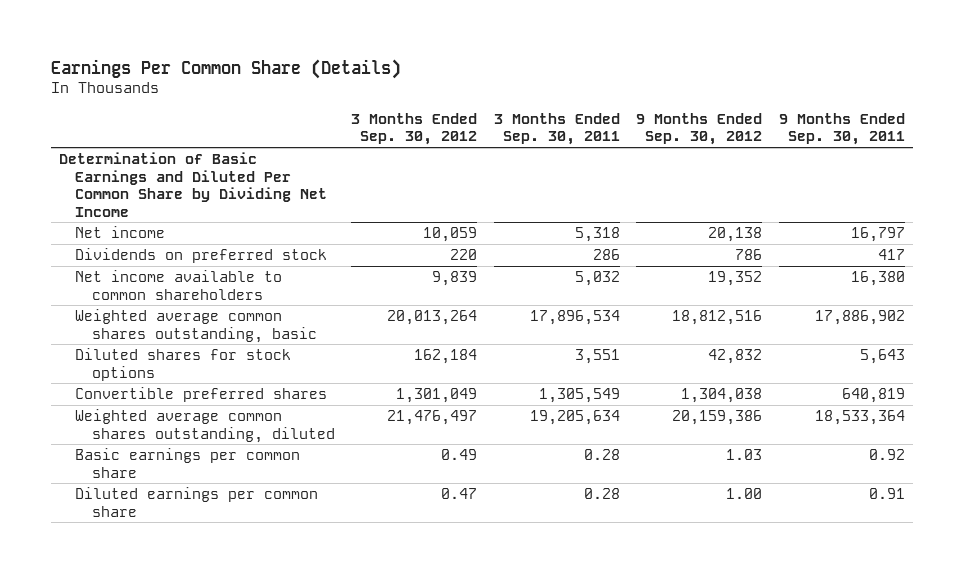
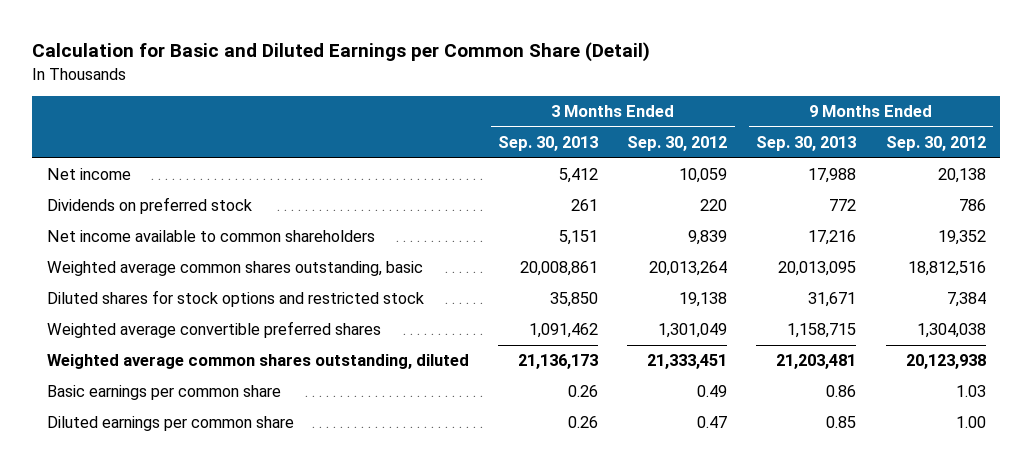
- Earnings Per Common Share (Details)
+ Calculation for Basic and Diluted Earnings per Common Share (Detail)
- | 3 Months Ended Sep. 30, 2012 | 3 Months Ended Sep. 30, 2011 | 9 Months Ended Sep. 30, 2012 | 9 Months Ended Sep. 30, 2011
+ | 3 Months Ended Sep. 30, 2013 | 3 Months Ended Sep. 30, 2012 | 9 Months Ended Sep. 30, 2013 | 9 Months Ended Sep. 30, 2012
- Determination of Basic Earnings and Diluted Per Common Share by Dividing Net Income
- Diluted shares for stock options | 162,184 | 3,551 | 42,832 | 5,643
- Convertible preferred shares | 1,301,049 | 1,305,549 | 1,304,038 | 640,819
- Weighted average common shares outstanding, diluted | 21,476,497 | 19,205,634 | 20,159,386 | 18,533,364
+ Diluted shares for stock options and restricted stock | 35,850 | 19,138 | 31,671 | 7,384
+ Weighted average convertible preferred shares | 1,091,462 | 1,301,049 | 1,158,715 | 1,304,038
+ Weighted average common shares outstanding, diluted | 21,136,173 | 21,333,451 | 21,203,481 | 20,123,938

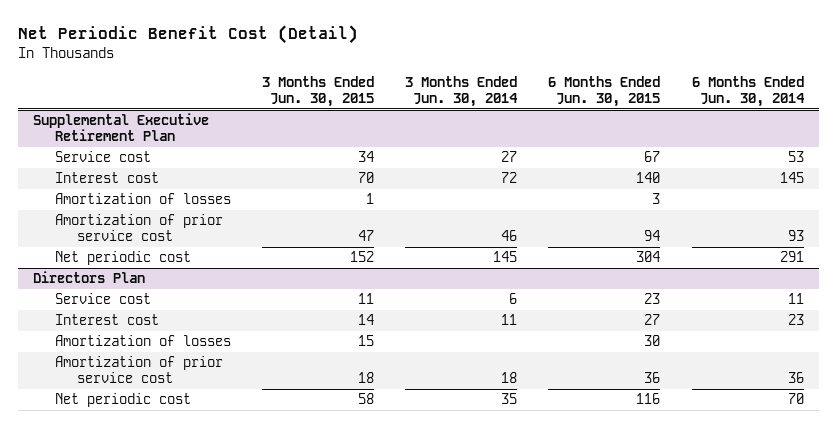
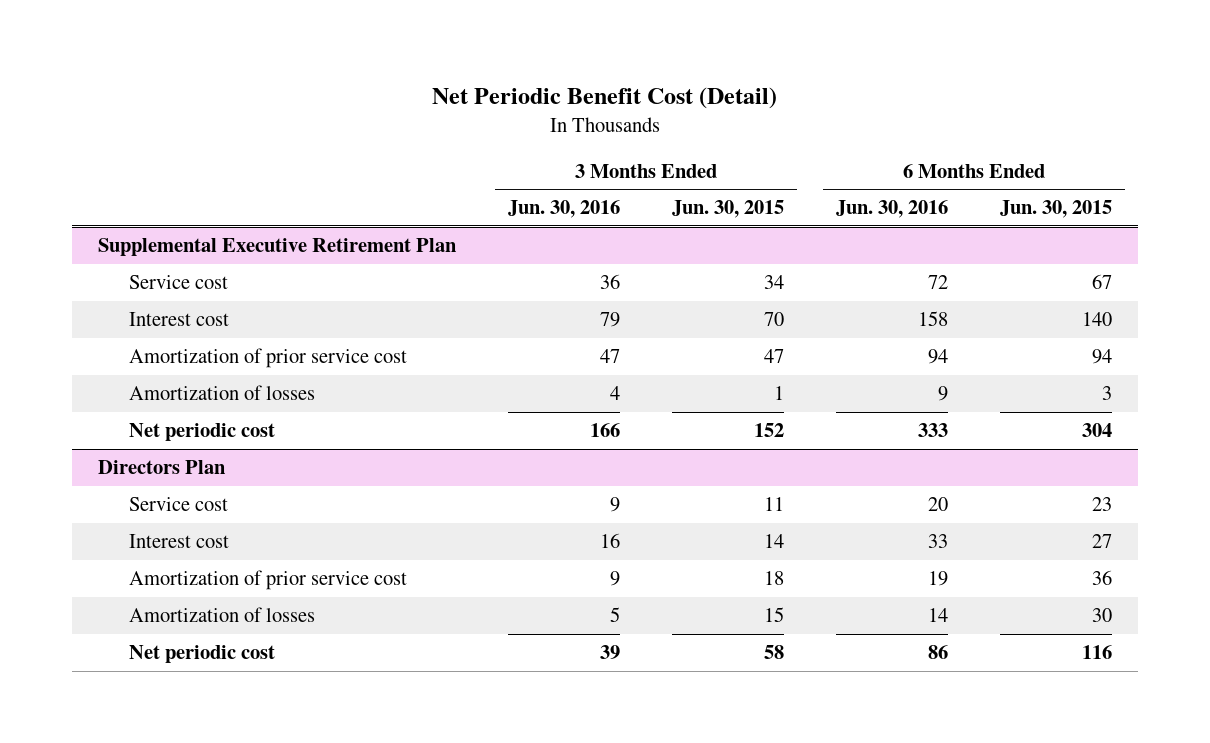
- | 3 Months Ended Jun. 30, 2015 | 3 Months Ended Jun. 30, 2014 | 6 Months Ended Jun. 30, 2015 | 6 Months Ended Jun. 30, 2014
+ | 3 Months Ended Jun. 30, 2016 | 3 Months Ended Jun. 30, 2015 | 6 Months Ended Jun. 30, 2016 | 6 Months Ended Jun. 30, 2015
@ Supplemental Executive Retirement Plan
moved down: Amortization of losses | 4 | 1 | 9 | 3
@ Directors Plan
moved down: Amortization of losses | 5 | 15 | 14 | 30

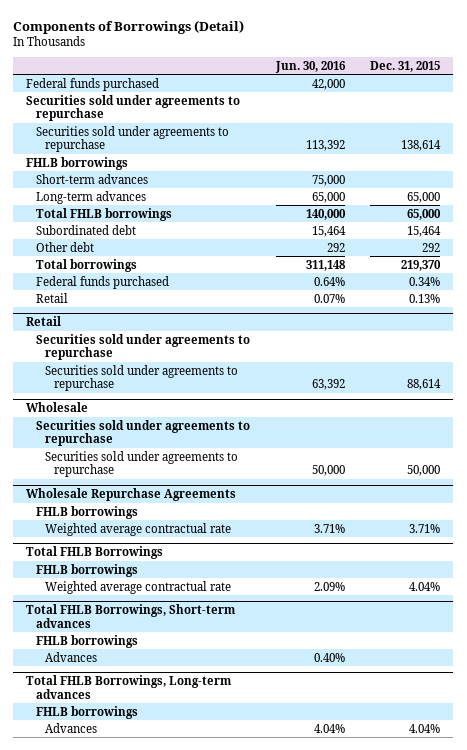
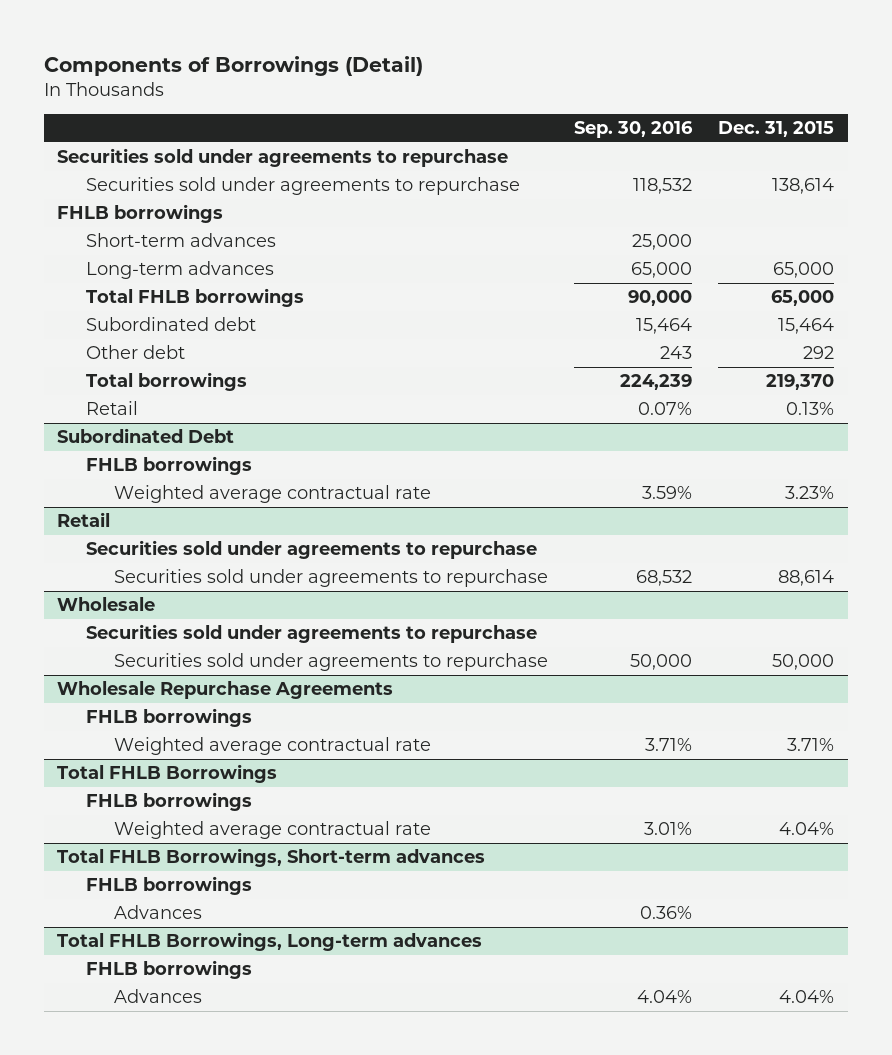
- | Jun. 30, 2016 | Dec. 31, 2015
+ | Sep. 30, 2016 | Dec. 31, 2015
- Federal funds purchased | 42,000 |
- Federal funds purchased | 0.64% | 0.34%
+ Subordinated Debt
+ FHLB borrowings
+ Weighted average contractual rate | 3.59% | 3.23%

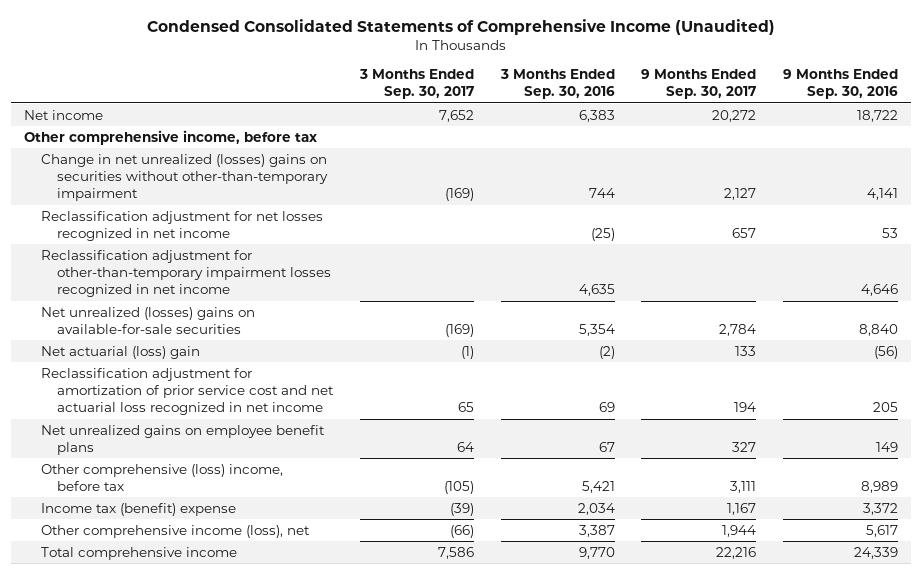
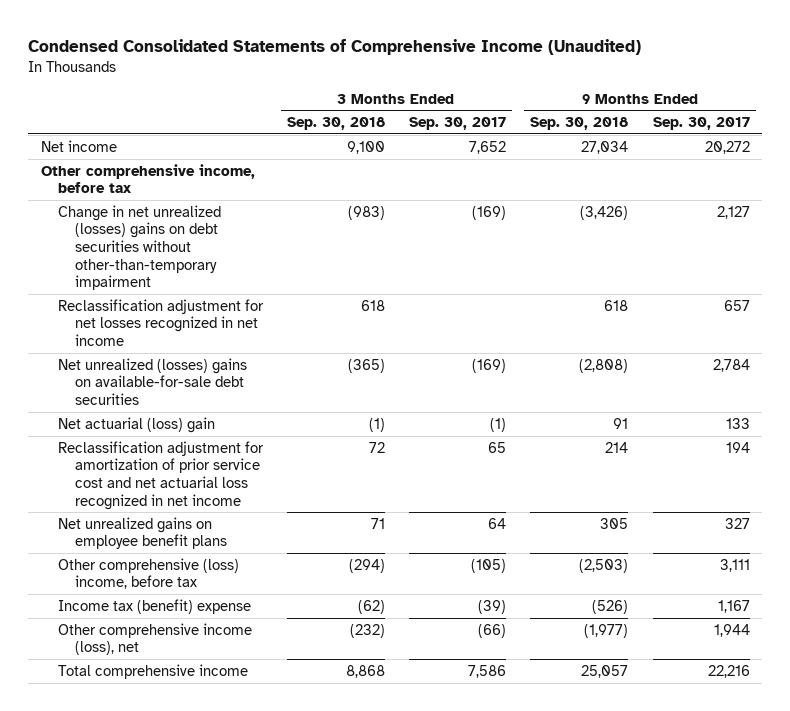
- | 3 Months Ended Sep. 30, 2017 | 3 Months Ended Sep. 30, 2016 | 9 Months Ended Sep. 30, 2017 | 9 Months Ended Sep. 30, 2016
+ | 3 Months Ended Sep. 30, 2018 | 3 Months Ended Sep. 30, 2017 | 9 Months Ended Sep. 30, 2018 | 9 Months Ended Sep. 30, 2017
- Change in net unrealized (losses) gains on securities without other-than-temporary impairment | (169) | 744 | 2,127 | 4,141
+ Change in net unrealized (losses) gains on debt securities without other-than-temporary impairment | (983) | (169) | (3,426) | 2,127
- Reclassification adjustment for other-than-temporary impairment losses recognized in net income | | 4,635 | | 4,646
- Net unrealized (losses) gains on available-for-sale securities | (169) | 5,354 | 2,784 | 8,840
+ Net unrealized (losses) gains on available-for-sale debt securities | (365) | (169) | (2,808) | 2,784

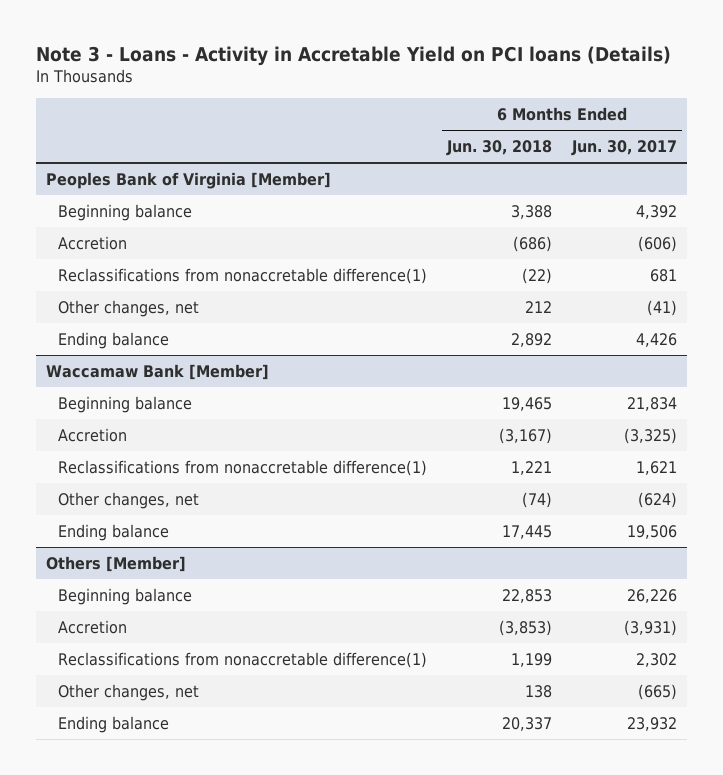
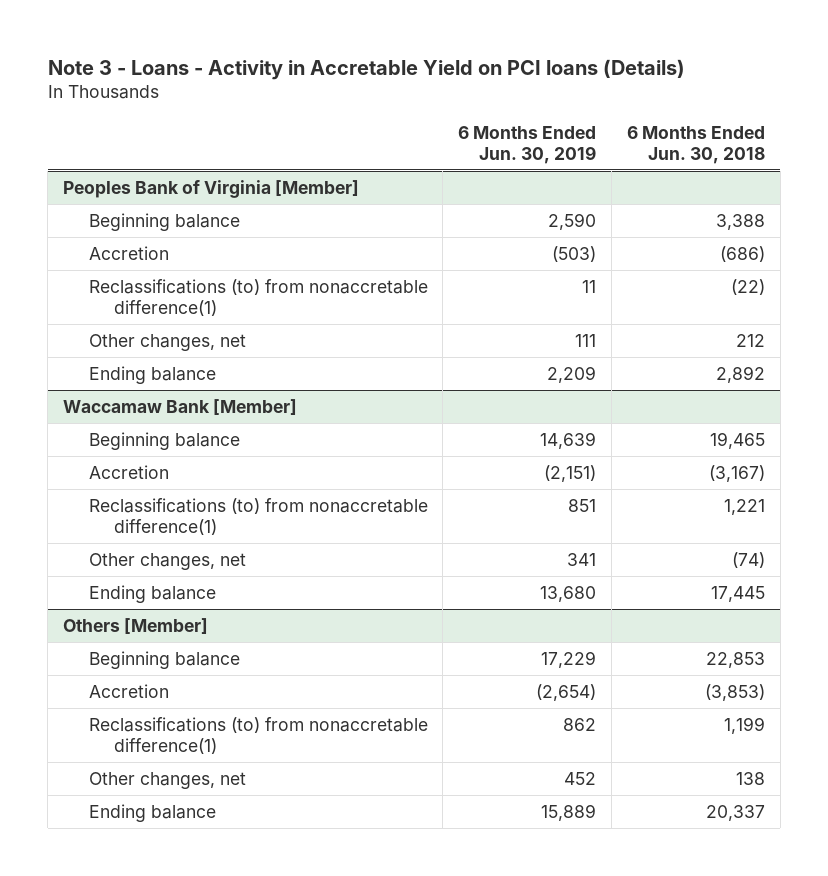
- | 6 Months Ended Jun. 30, 2018 | 6 Months Ended Jun. 30, 2017
+ | 6 Months Ended Jun. 30, 2019 | 6 Months Ended Jun. 30, 2018
@ Peoples Bank of Virginia [Member]
- Reclassifications from nonaccretable difference(1) | (22) | 681
+ Reclassifications (to) from nonaccretable difference(1) | 11 | (22)
@ Waccamaw Bank [Member]
- Reclassifications from nonaccretable difference(1) | 1,221 | 1,621
+ Reclassifications (to) from nonaccretable difference(1) | 851 | 1,221
@ Others [Member]
- Reclassifications from nonaccretable difference(1) | 1,199 | 2,302
+ Reclassifications (to) from nonaccretable difference(1) | 862 | 1,199

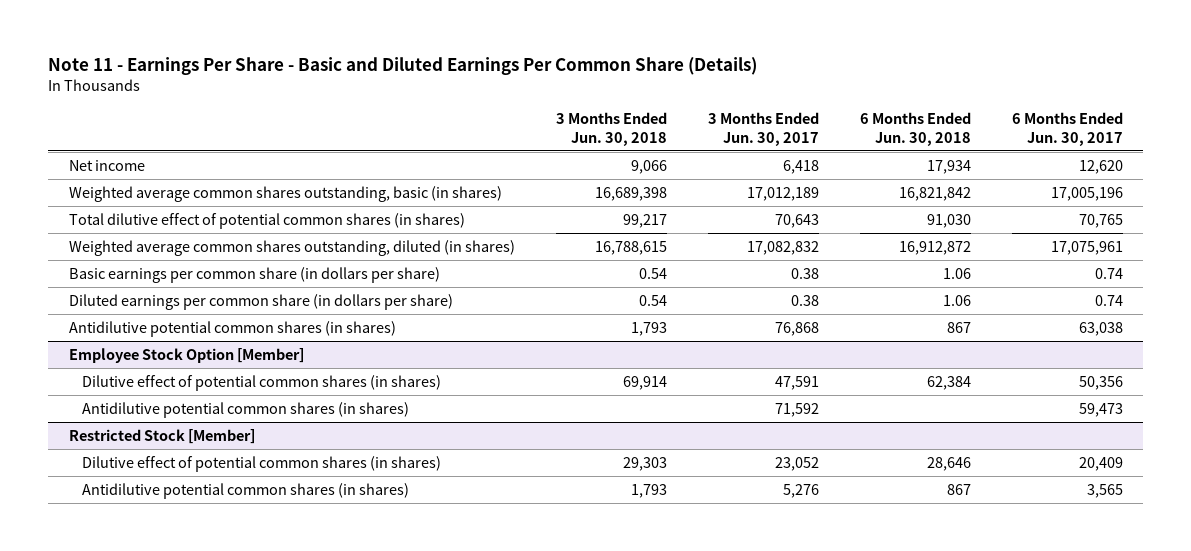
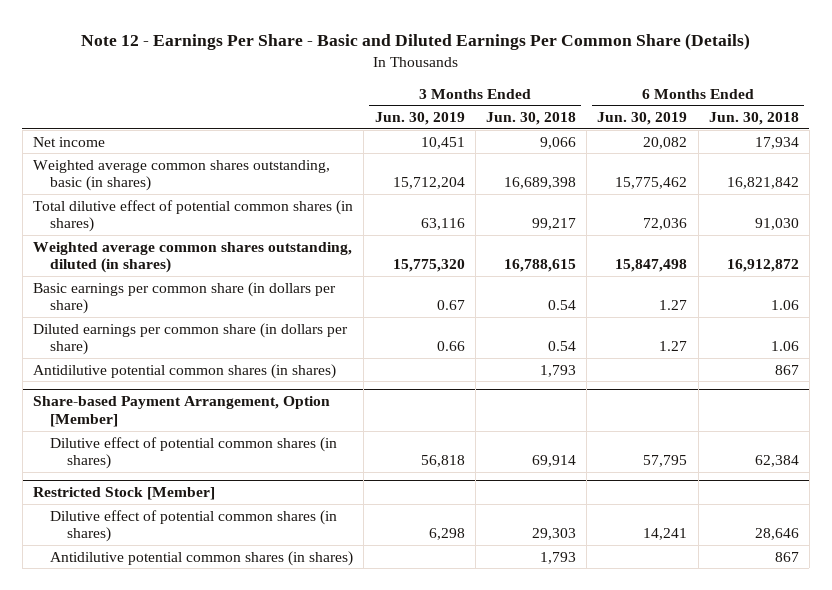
- Note 11 - Earnings Per Share - Basic and Diluted Earnings Per Common Share (Details)
+ Note 12 - Earnings Per Share - Basic and Diluted Earnings Per Common Share (Details)
- | 3 Months Ended Jun. 30, 2018 | 3 Months Ended Jun. 30, 2017 | 6 Months Ended Jun. 30, 2018 | 6 Months Ended Jun. 30, 2017
+ | 3 Months Ended Jun. 30, 2019 | 3 Months Ended Jun. 30, 2018 | 6 Months Ended Jun. 30, 2019 | 6 Months Ended Jun. 30, 2018
- Employee Stock Option [Member]
+ Share-based Payment Arrangement, Option [Member]
- Antidilutive potential common shares (in shares) | | 71,592 | | 59,473

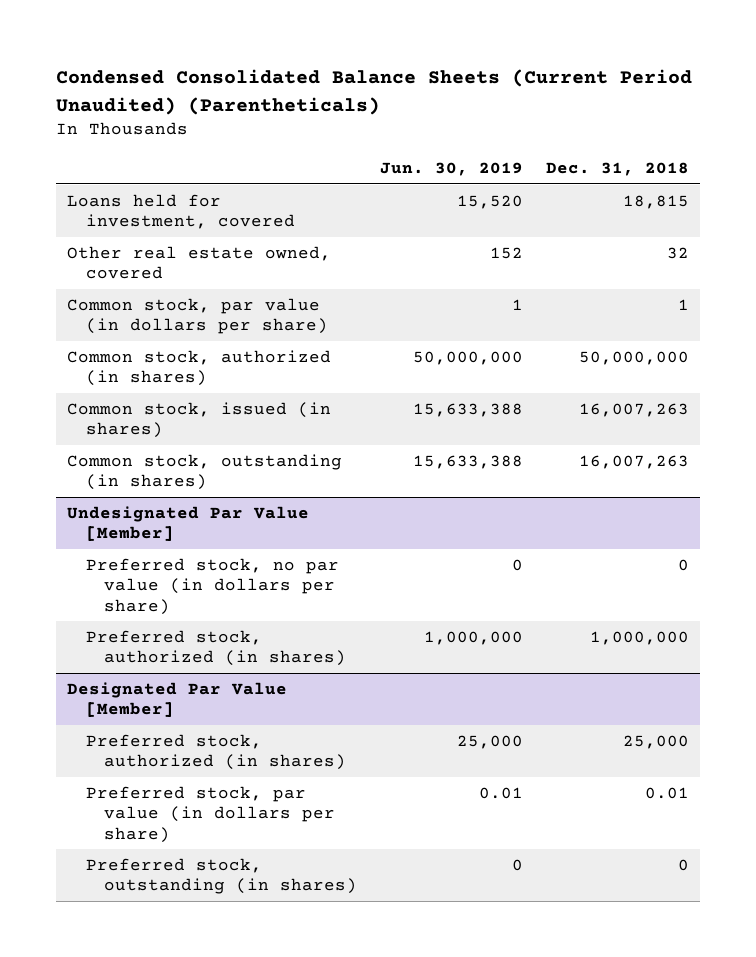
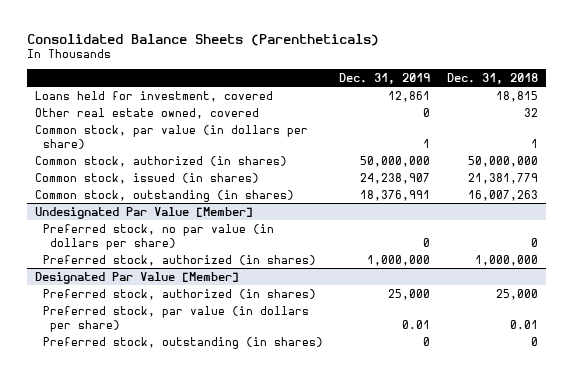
- Condensed Consolidated Balance Sheets (Current Period Unaudited) (Parentheticals)
+ Consolidated Balance Sheets (Parentheticals)
- | Jun. 30, 2019 | Dec. 31, 2018
+ | Dec. 31, 2019 | Dec. 31, 2018
- Common stock, issued (in shares) | 15,633,388 | 16,007,263
+ Common stock, issued (in shares) | 24,238,907 | 21,381,779

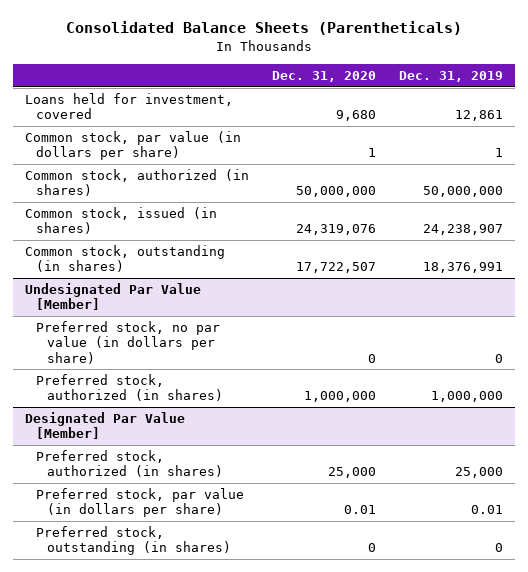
- | Dec. 31, 2019 | Dec. 31, 2018
+ | Dec. 31, 2020 | Dec. 31, 2019
- Other real estate owned, covered | 0 | 32

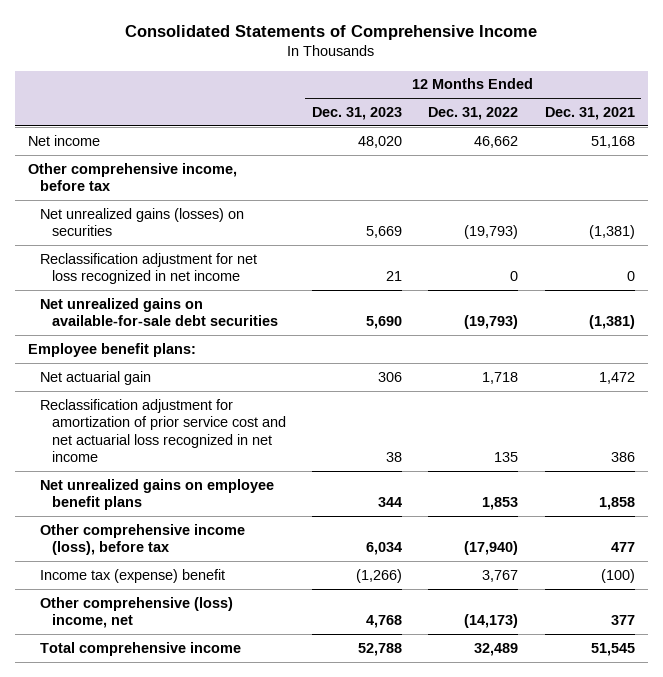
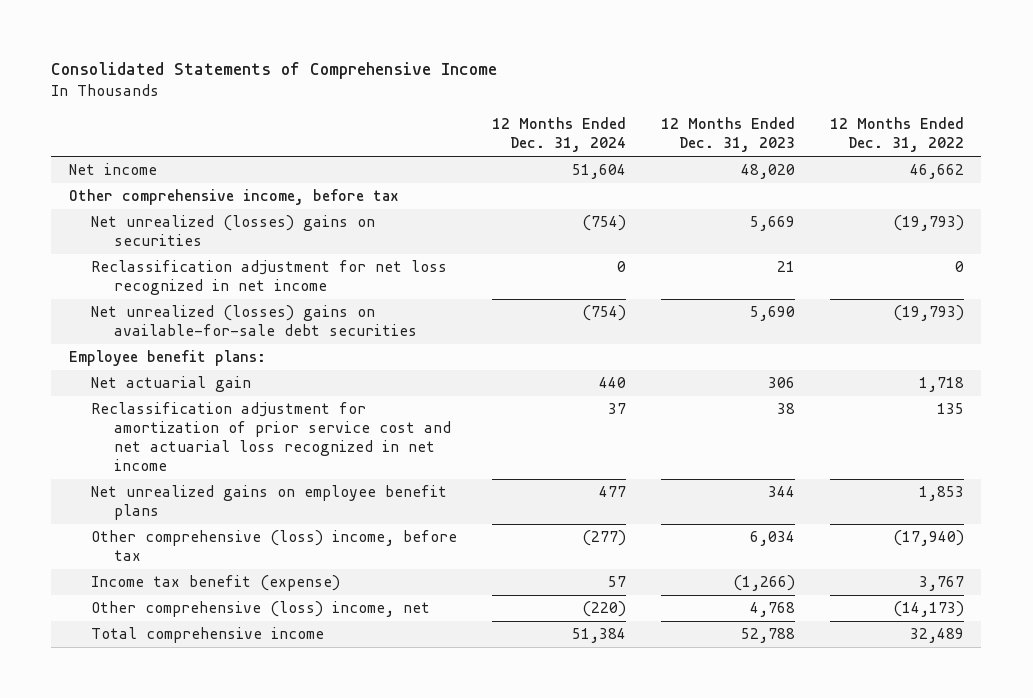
- | 12 Months Ended Dec. 31, 2023 | 12 Months Ended Dec. 31, 2022 | 12 Months Ended Dec. 31, 2021
+ | 12 Months Ended Dec. 31, 2024 | 12 Months Ended Dec. 31, 2023 | 12 Months Ended Dec. 31, 2022
- Net unrealized gains (losses) on securities | 5,669 | (19,793) | (1,381)
+ Net unrealized (losses) gains on securities | (754) | 5,669 | (19,793)
- Net unrealized gains on available-for-sale debt securities | 5,690 | (19,793) | (1,381)
+ Net unrealized (losses) gains on available-for-sale debt securities | (754) | 5,690 | (19,793)
- Other comprehensive income (loss), before tax | 6,034 | (17,940) | 477
- Income tax (expense) benefit | (1,266) | 3,767 | (100)
+ Other comprehensive (loss) income, before tax | (277) | 6,034 | (17,940)
+ Income tax benefit (expense) | 57 | (1,266) | 3,767

